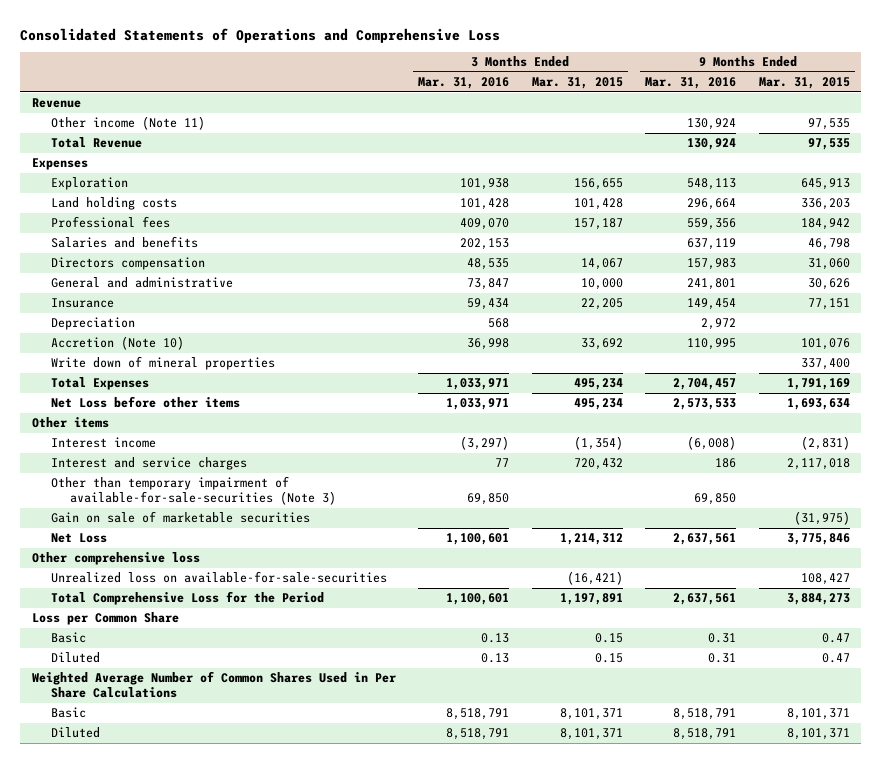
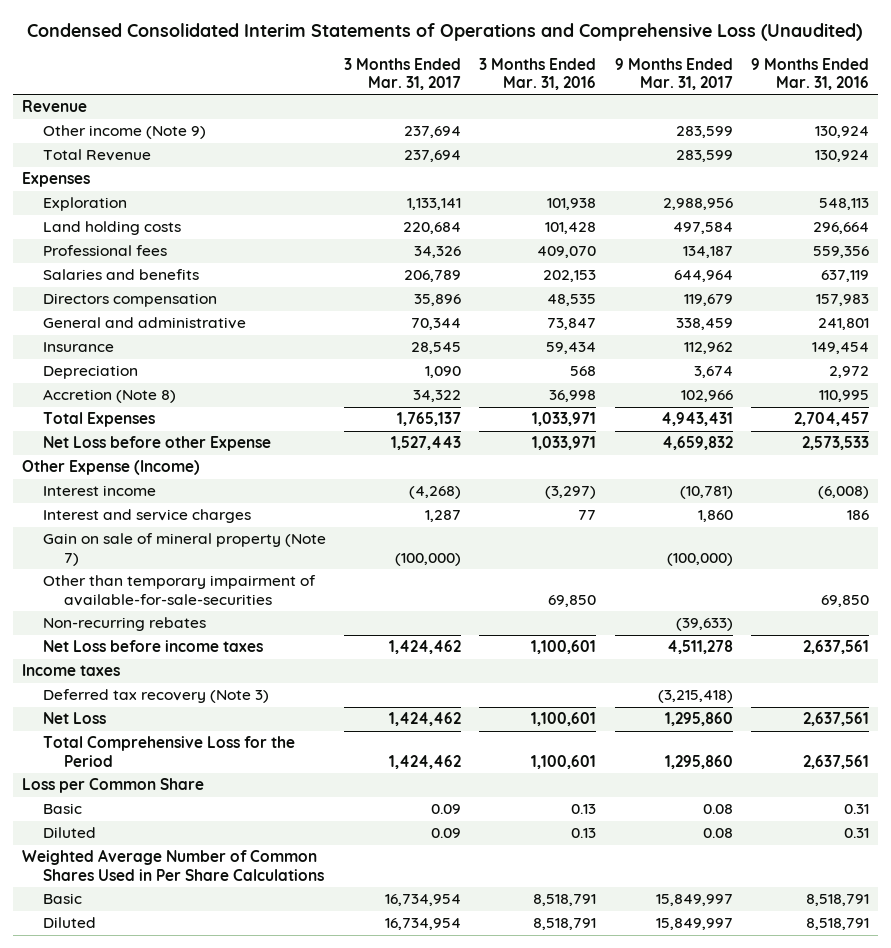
- Consolidated Statements of Operations and Comprehensive Loss
+ Condensed Consolidated Interim Statements of Operations and Comprehensive Loss (Unaudited)
- | 3 Months Ended Mar. 31, 2016 | 3 Months Ended Mar. 31, 2015 | 9 Months Ended Mar. 31, 2016 | 9 Months Ended Mar. 31, 2015
+ | 3 Months Ended Mar. 31, 2017 | 3 Months Ended Mar. 31, 2016 | 9 Months Ended Mar. 31, 2017 | 9 Months Ended Mar. 31, 2016
- Other income (Note 11) | | | 130,924 | 97,535
+ Other income (Note 9) | 237,694 | | 283,599 | 130,924
- Accretion (Note 10) | 36,998 | 33,692 | 110,995 | 101,076
- Write down of mineral properties | | | | 337,400
+ Accretion (Note 8) | 34,322 | 36,998 | 102,966 | 110,995
- Net Loss before other items | 1,033,971 | 495,234 | 2,573,533 | 1,693,634
- Other items
+ Net Loss before other Expense | 1,527,443 | 1,033,971 | 4,659,832 | 2,573,533
+ Other Expense (Income)
- Other than temporary impairment of available-for-sale-securities (Note 3) | 69,850 | | 69,850 |
- Gain on sale of marketable securities | | | | (31,975)
+ Gain on sale of mineral property (Note 7) | (100,000) | | (100,000) |
+ Other than temporary impairment of available-for-sale-securities | | 69,850 | | 69,850
+ Non-recurring rebates | | | (39,633) |
+ Net Loss before income taxes | 1,424,462 | 1,100,601 | 4,511,278 | 2,637,561
+ Income taxes
+ Deferred tax recovery (Note 3) | | | (3,215,418) |
- Other comprehensive loss
- Unrealized loss on available-for-sale-securities | | (16,421) | | 108,427

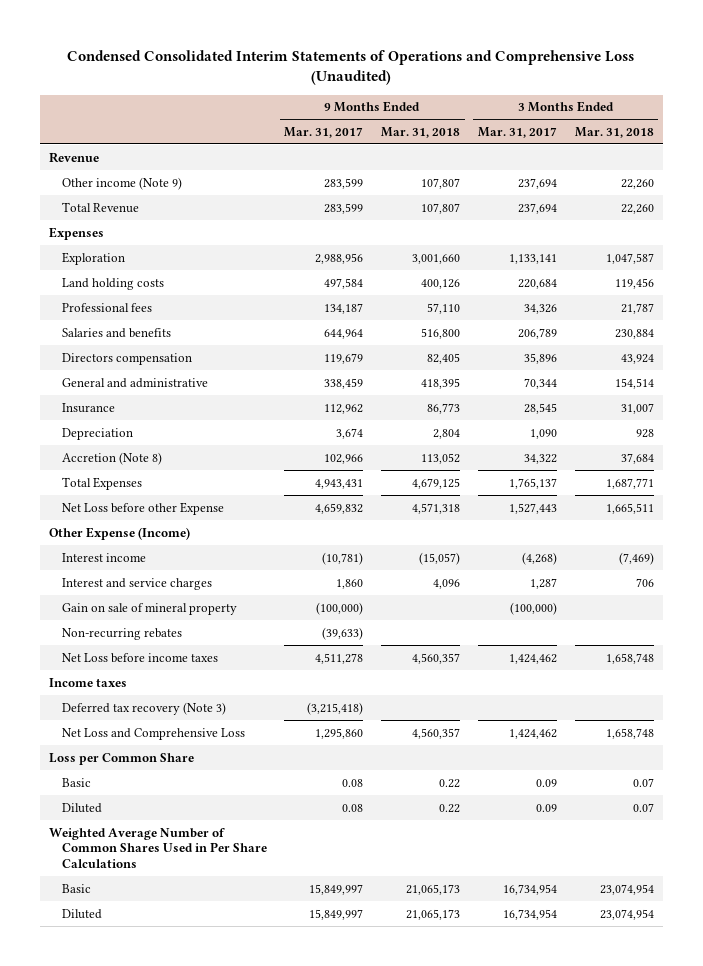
- | 3 Months Ended Mar. 31, 2017 | 3 Months Ended Mar. 31, 2016 | 9 Months Ended Mar. 31, 2017 | 9 Months Ended Mar. 31, 2016
+ | 9 Months Ended Mar. 31, 2017 | 9 Months Ended Mar. 31, 2018 | 3 Months Ended Mar. 31, 2017 | 3 Months Ended Mar. 31, 2018
- Gain on sale of mineral property (Note 7) | (100,000) | | (100,000) |
- Other than temporary impairment of available-for-sale-securities | | 69,850 | | 69,850
+ Gain on sale of mineral property | (100,000) | | (100,000) |
- Net Loss | 1,424,462 | 1,100,601 | 1,295,860 | 2,637,561
- Total Comprehensive Loss for the Period | 1,424,462 | 1,100,601 | 1,295,860 | 2,637,561
+ Net Loss and Comprehensive Loss | 1,295,860 | 4,560,357 | 1,424,462 | 1,658,748

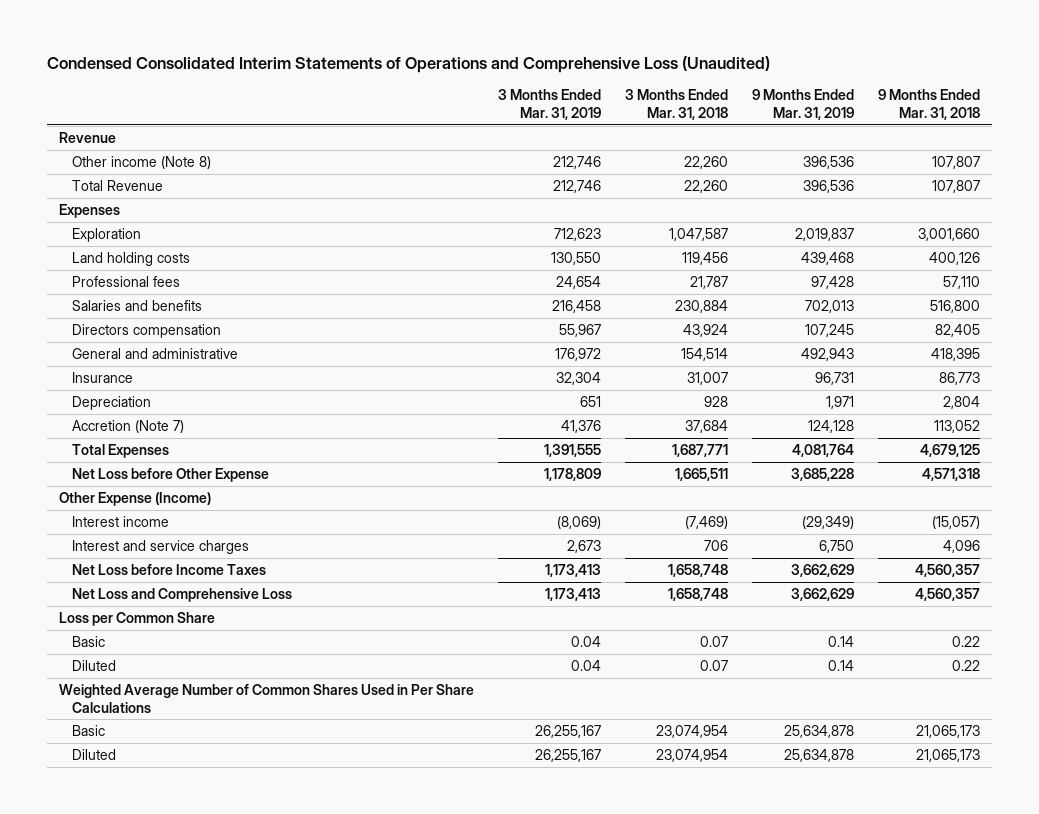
- | 9 Months Ended Mar. 31, 2017 | 9 Months Ended Mar. 31, 2018 | 3 Months Ended Mar. 31, 2017 | 3 Months Ended Mar. 31, 2018
+ | 3 Months Ended Mar. 31, 2019 | 3 Months Ended Mar. 31, 2018 | 9 Months Ended Mar. 31, 2019 | 9 Months Ended Mar. 31, 2018
- Other income (Note 9) | 283,599 | 107,807 | 237,694 | 22,260
+ Other income (Note 8) | 212,746 | 22,260 | 396,536 | 107,807
- Accretion (Note 8) | 102,966 | 113,052 | 34,322 | 37,684
+ Accretion (Note 7) | 41,376 | 37,684 | 124,128 | 113,052
- Net Loss before other Expense | 4,659,832 | 4,571,318 | 1,527,443 | 1,665,511
+ Net Loss before Other Expense | 1,178,809 | 1,665,511 | 3,685,228 | 4,571,318
- Gain on sale of mineral property | (100,000) | | (100,000) |
- Non-recurring rebates | (39,633) | | |
- Net Loss before income taxes | 4,511,278 | 4,560,357 | 1,424,462 | 1,658,748
- Income taxes
- Deferred tax recovery (Note 3) | (3,215,418) | | |
+ Net Loss before Income Taxes | 1,173,413 | 1,658,748 | 3,662,629 | 4,560,357

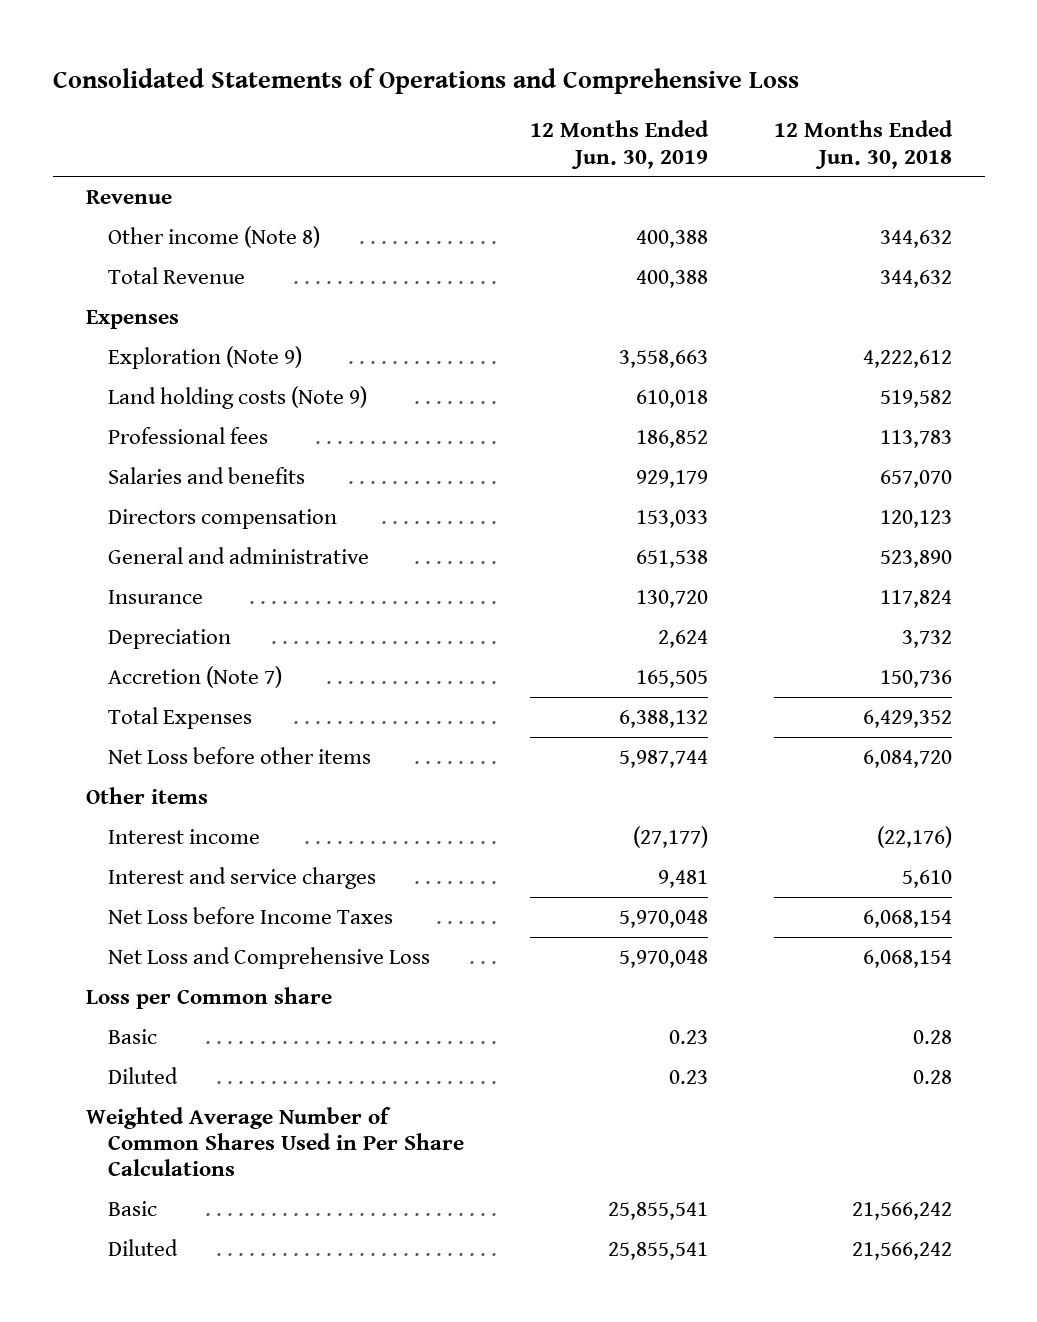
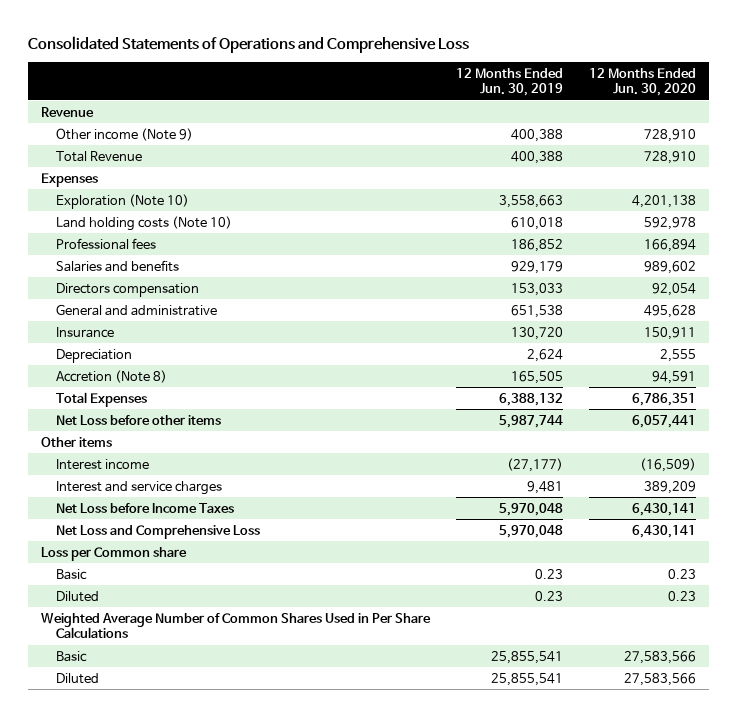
- | 12 Months Ended Jun. 30, 2019 | 12 Months Ended Jun. 30, 2018
+ | 12 Months Ended Jun. 30, 2019 | 12 Months Ended Jun. 30, 2020
- Other income (Note 8) | 400,388 | 344,632
+ Other income (Note 9) | 400,388 | 728,910
- Exploration (Note 9) | 3,558,663 | 4,222,612
- Land holding costs (Note 9) | 610,018 | 519,582
+ Exploration (Note 10) | 3,558,663 | 4,201,138
+ Land holding costs (Note 10) | 610,018 | 592,978
- Accretion (Note 7) | 165,505 | 150,736
+ Accretion (Note 8) | 165,505 | 94,591

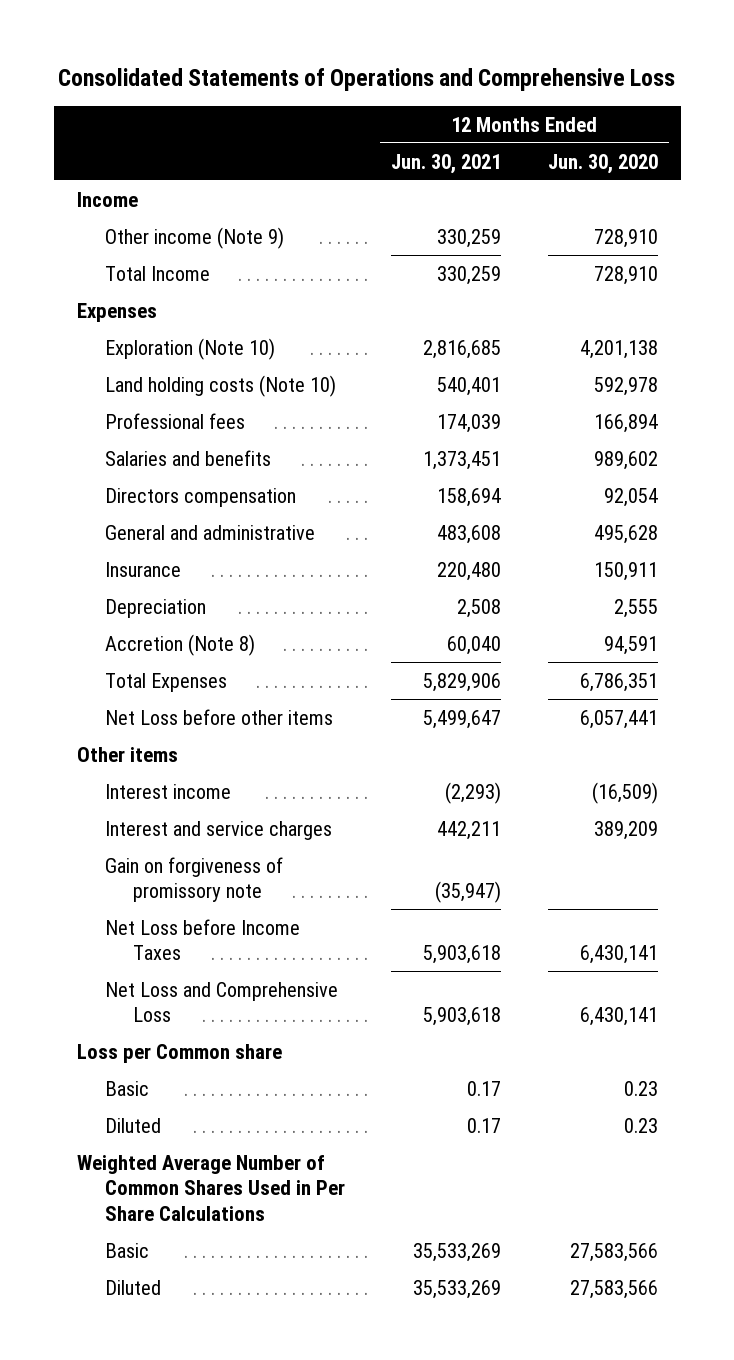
- | 12 Months Ended Jun. 30, 2019 | 12 Months Ended Jun. 30, 2020
+ | 12 Months Ended Jun. 30, 2021 | 12 Months Ended Jun. 30, 2020
- Revenue
+ Income
- Total Revenue | 400,388 | 728,910
+ Total Income | 330,259 | 728,910
+ Gain on forgiveness of promissory note | (35,947) |

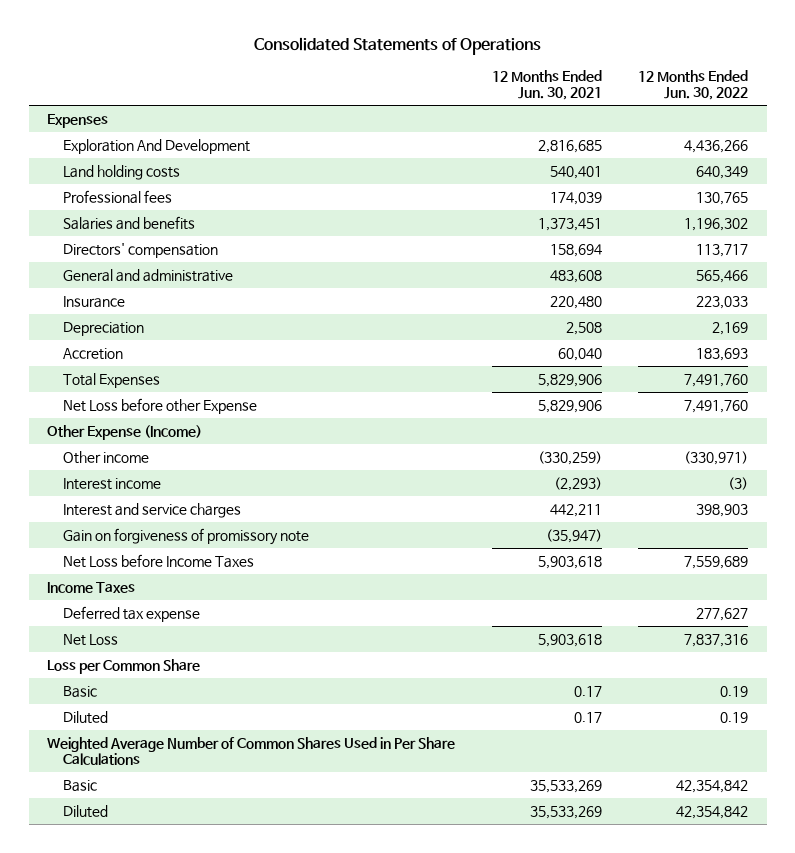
- Consolidated Statements of Operations and Comprehensive Loss
+ Consolidated Statements of Operations
- | 12 Months Ended Jun. 30, 2021 | 12 Months Ended Jun. 30, 2020
+ | 12 Months Ended Jun. 30, 2021 | 12 Months Ended Jun. 30, 2022
- Income
- Other income (Note 9) | 330,259 | 728,910
- Total Income | 330,259 | 728,910
- Exploration (Note 10) | 2,816,685 | 4,201,138
- Land holding costs (Note 10) | 540,401 | 592,978
+ Exploration And Development | 2,816,685 | 4,436,266
+ Land holding costs | 540,401 | 640,349
- Directors compensation | 158,694 | 92,054
+ Directors' compensation | 158,694 | 113,717
- Accretion (Note 8) | 60,040 | 94,591
+ Accretion | 60,040 | 183,693
- Net Loss before other items | 5,499,647 | 6,057,441
- Other items
+ Net Loss before other Expense | 5,829,906 | 7,491,760
+ Other Expense (Income)
+ Other income | (330,259) | (330,971)
- Net Loss and Comprehensive Loss | 5,903,618 | 6,430,141
- Loss per Common share
+ Income Taxes
+ Deferred tax expense | | 277,627
+ Net Loss | 5,903,618 | 7,837,316
+ Loss per Common Share

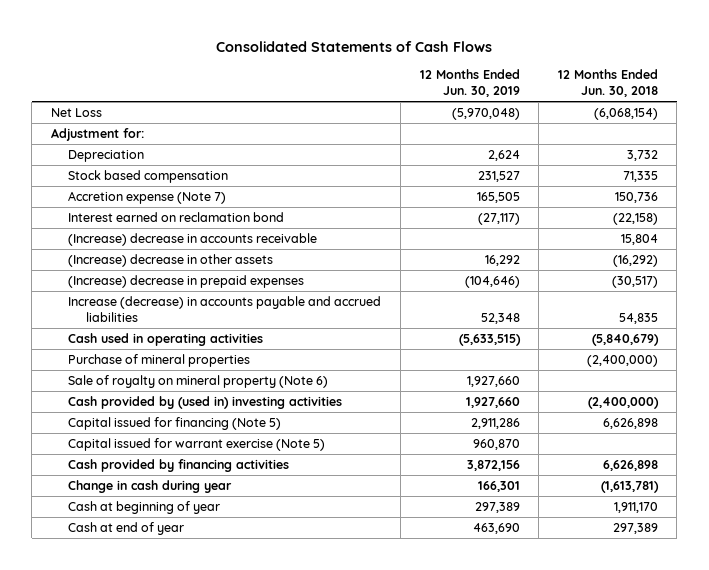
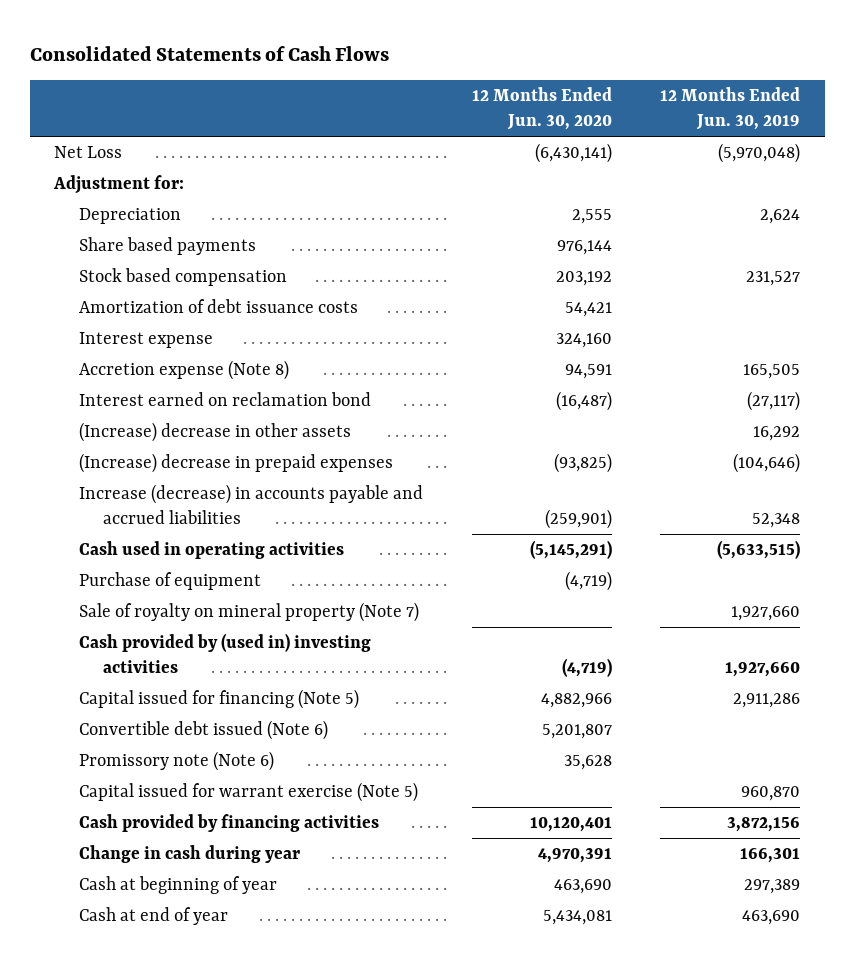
- | 12 Months Ended Jun. 30, 2019 | 12 Months Ended Jun. 30, 2018
+ | 12 Months Ended Jun. 30, 2020 | 12 Months Ended Jun. 30, 2019
+ Share based payments | 976,144 |
- Accretion expense (Note 7) | 165,505 | 150,736
+ Amortization of debt issuance costs | 54,421 |
+ Interest expense | 324,160 |
+ Accretion expense (Note 8) | 94,591 | 165,505
- (Increase) decrease in accounts receivable | | 15,804
- Purchase of mineral properties | | (2,400,000)
- Sale of royalty on mineral property (Note 6) | 1,927,660 |
+ Purchase of equipment | (4,719) |
+ Sale of royalty on mineral property (Note 7) | | 1,927,660
+ Convertible debt issued (Note 6) | 5,201,807 |
+ Promissory note (Note 6) | 35,628 |

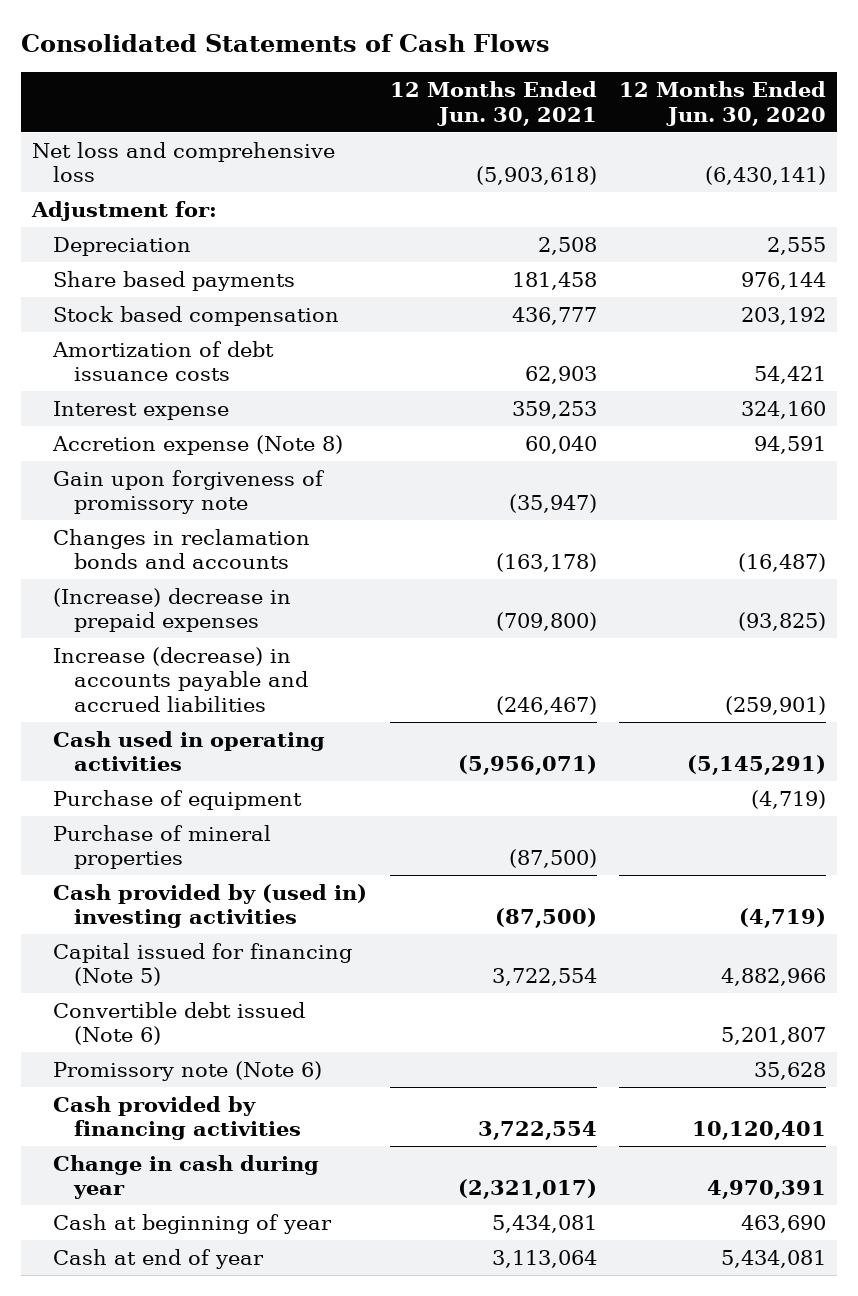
- | 12 Months Ended Jun. 30, 2020 | 12 Months Ended Jun. 30, 2019
+ | 12 Months Ended Jun. 30, 2021 | 12 Months Ended Jun. 30, 2020
- Net Loss | (6,430,141) | (5,970,048)
+ Net loss and comprehensive loss | (5,903,618) | (6,430,141)
- Interest earned on reclamation bond | (16,487) | (27,117)
- (Increase) decrease in other assets | | 16,292
+ Gain upon forgiveness of promissory note | (35,947) |
+ Changes in reclamation bonds and accounts | (163,178) | (16,487)
- Sale of royalty on mineral property (Note 7) | | 1,927,660
+ Purchase of mineral properties | (87,500) |
- Capital issued for warrant exercise (Note 5) | | 960,870

